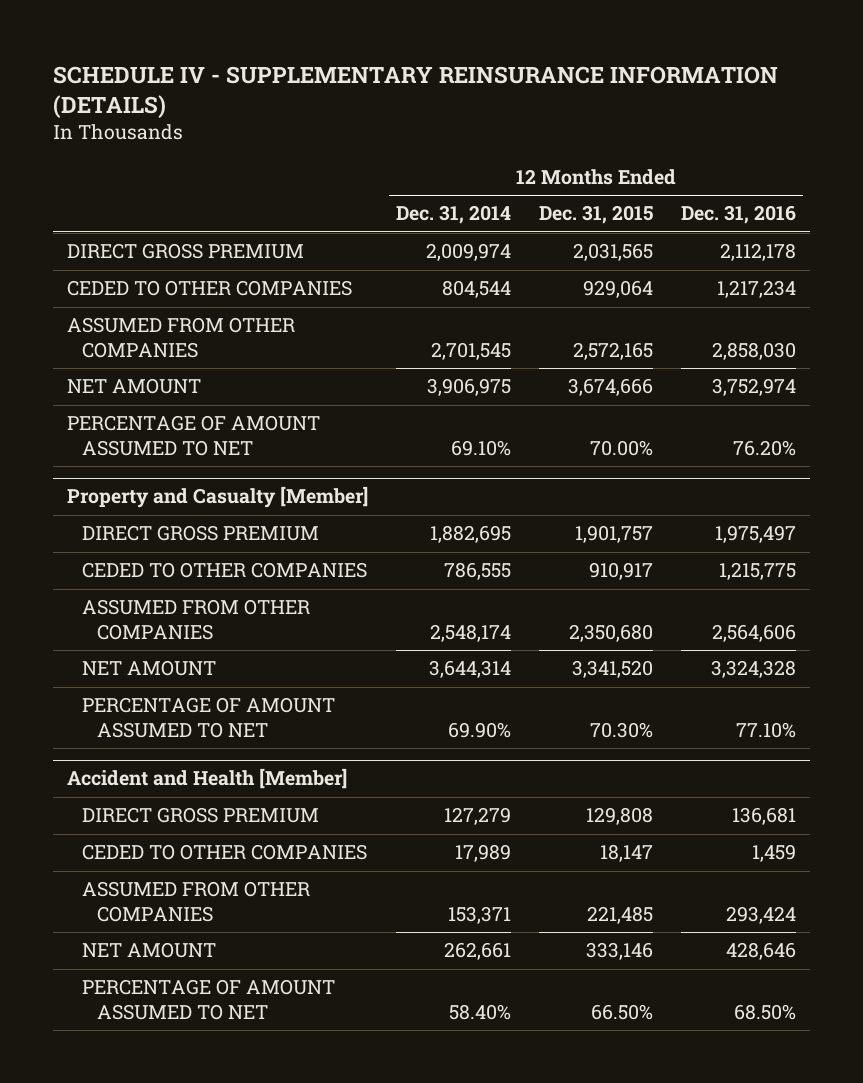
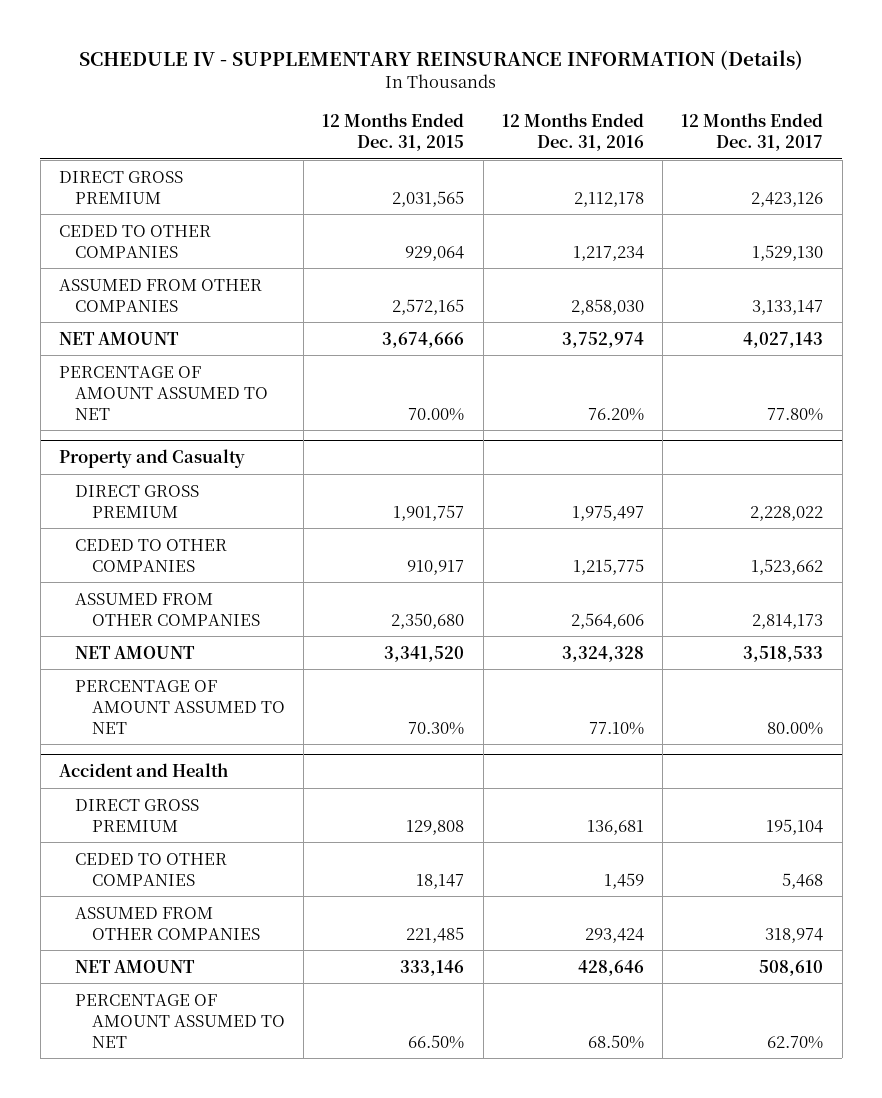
- SCHEDULE IV - SUPPLEMENTARY REINSURANCE INFORMATION (DETAILS)
+ SCHEDULE IV - SUPPLEMENTARY REINSURANCE INFORMATION (Details)
- | 12 Months Ended Dec. 31, 2014 | 12 Months Ended Dec. 31, 2015 | 12 Months Ended Dec. 31, 2016
+ | 12 Months Ended Dec. 31, 2015 | 12 Months Ended Dec. 31, 2016 | 12 Months Ended Dec. 31, 2017
- Property and Casualty [Member]
+ Property and Casualty
- Accident and Health [Member]
+ Accident and Health

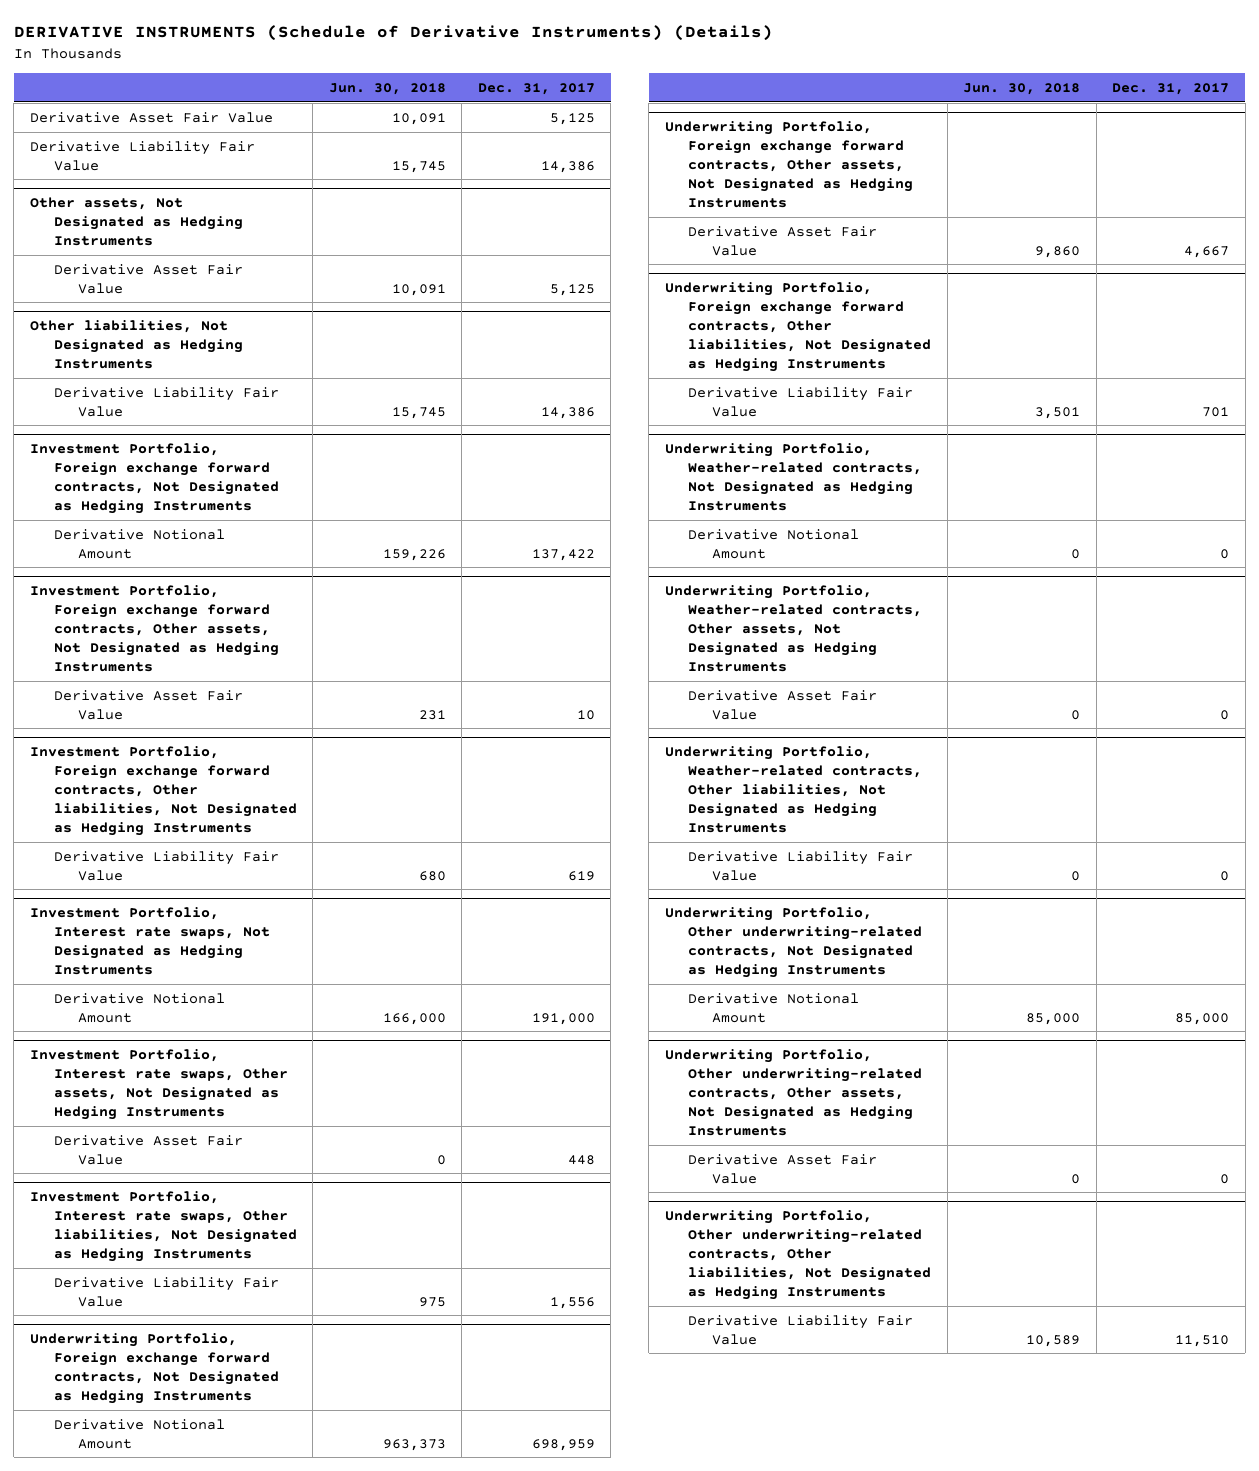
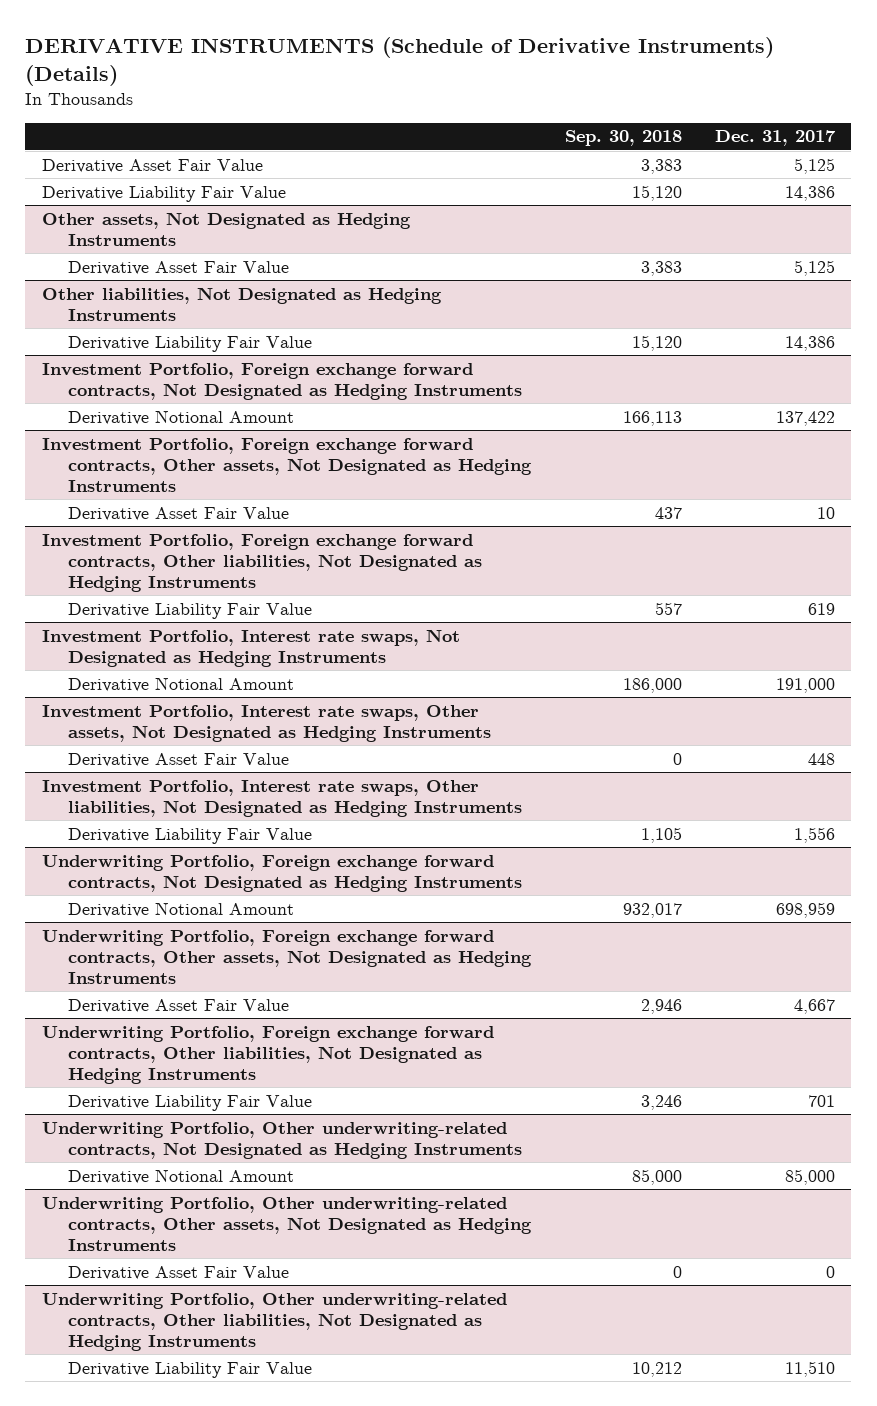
- | Jun. 30, 2018 | Dec. 31, 2017
+ | Sep. 30, 2018 | Dec. 31, 2017
- Underwriting Portfolio, Weather-related contracts, Not Designated as Hedging Instruments
- Derivative Notional Amount | 0 | 0
- Underwriting Portfolio, Weather-related contracts, Other assets, Not Designated as Hedging Instruments
- Derivative Asset Fair Value | 0 | 0
- Underwriting Portfolio, Weather-related contracts, Other liabilities, Not Designated as Hedging Instruments
- Derivative Liability Fair Value | 0 | 0

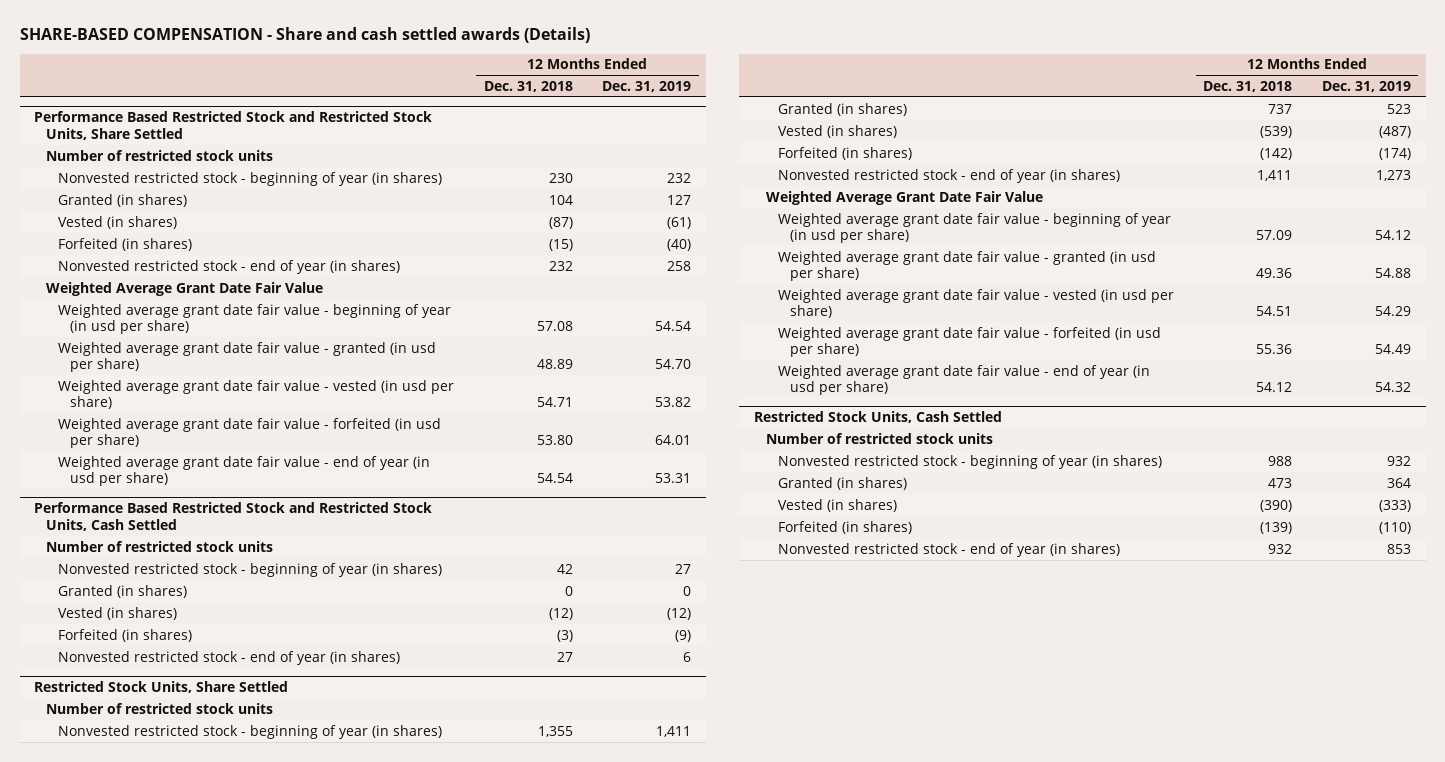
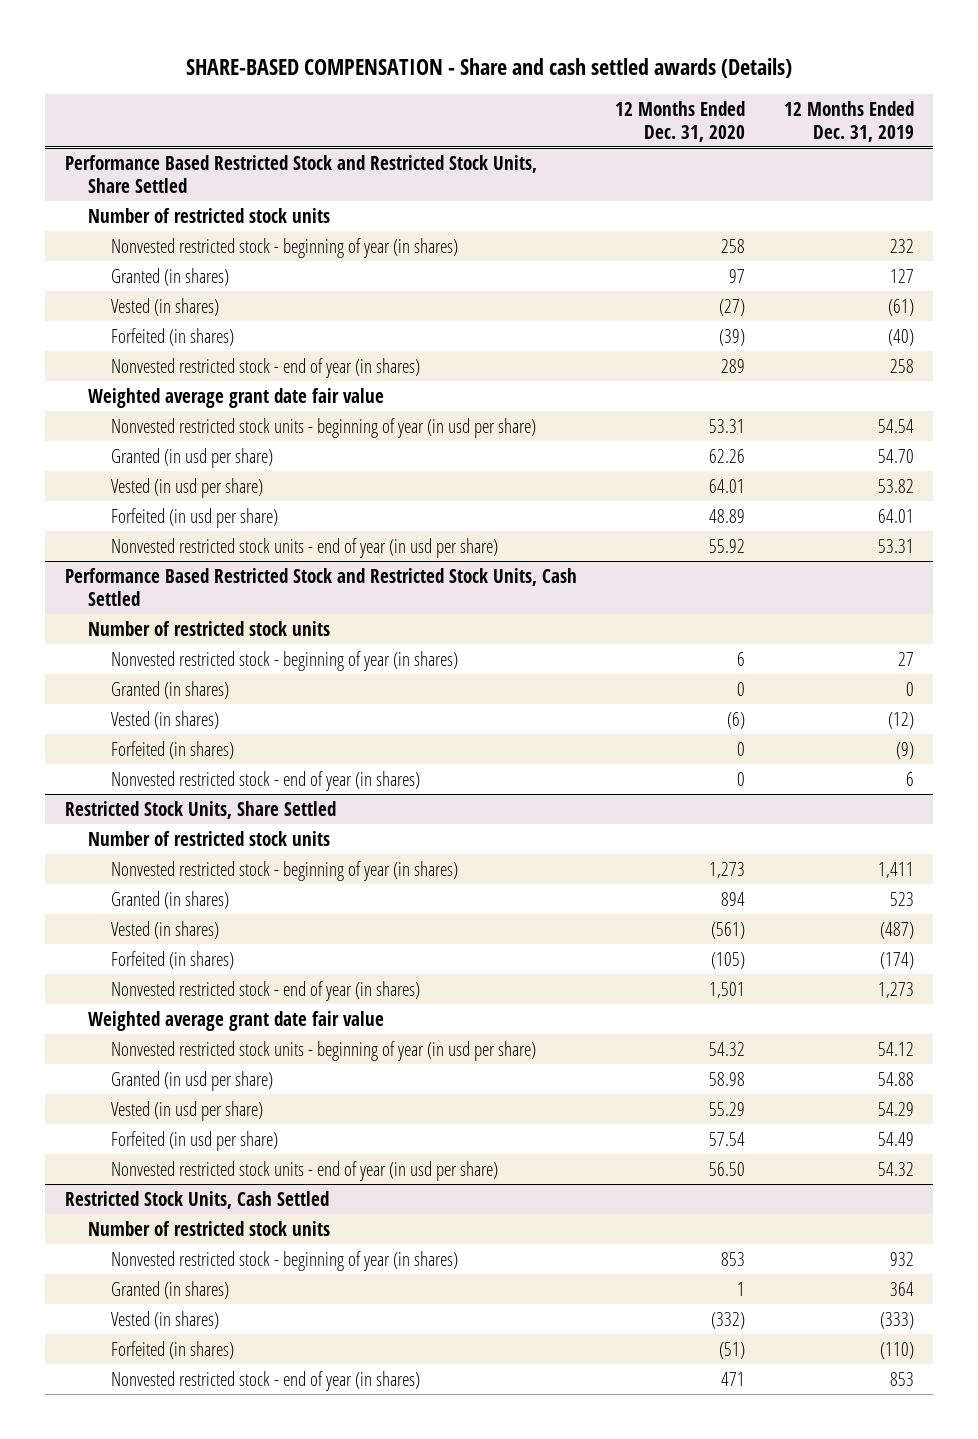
- | 12 Months Ended Dec. 31, 2018 | 12 Months Ended Dec. 31, 2019
+ | 12 Months Ended Dec. 31, 2020 | 12 Months Ended Dec. 31, 2019
@ Performance Based Restricted Stock and Restricted Stock Units, Share Settled
- Weighted Average Grant Date Fair Value
- Weighted average grant date fair value - beginning of year (in usd per share) | 57.08 | 54.54
- Weighted average grant date fair value - granted (in usd per share) | 48.89 | 54.70
- Weighted average grant date fair value - vested (in usd per share) | 54.71 | 53.82
- Weighted average grant date fair value - forfeited (in usd per share) | 53.80 | 64.01
- Weighted average grant date fair value - end of year (in usd per share) | 54.54 | 53.31
+ Weighted average grant date fair value
+ Nonvested restricted stock units - beginning of year (in usd per share) | 53.31 | 54.54
+ Granted (in usd per share) | 62.26 | 54.70
+ Vested (in usd per share) | 64.01 | 53.82
+ Forfeited (in usd per share) | 48.89 | 64.01
+ Nonvested restricted stock units - end of year (in usd per share) | 55.92 | 53.31
@ Restricted Stock Units, Share Settled
- Weighted Average Grant Date Fair Value
- Weighted average grant date fair value - beginning of year (in usd per share) | 57.09 | 54.12
- Weighted average grant date fair value - granted (in usd per share) | 49.36 | 54.88
- Weighted average grant date fair value - vested (in usd per share) | 54.51 | 54.29
- Weighted average grant date fair value - forfeited (in usd per share) | 55.36 | 54.49
- Weighted average grant date fair value - end of year (in usd per share) | 54.12 | 54.32
+ Weighted average grant date fair value
+ Nonvested restricted stock units - beginning of year (in usd per share) | 54.32 | 54.12
+ Granted (in usd per share) | 58.98 | 54.88
+ Vested (in usd per share) | 55.29 | 54.29
+ Forfeited (in usd per share) | 57.54 | 54.49
+ Nonvested restricted stock units - end of year (in usd per share) | 56.50 | 54.32

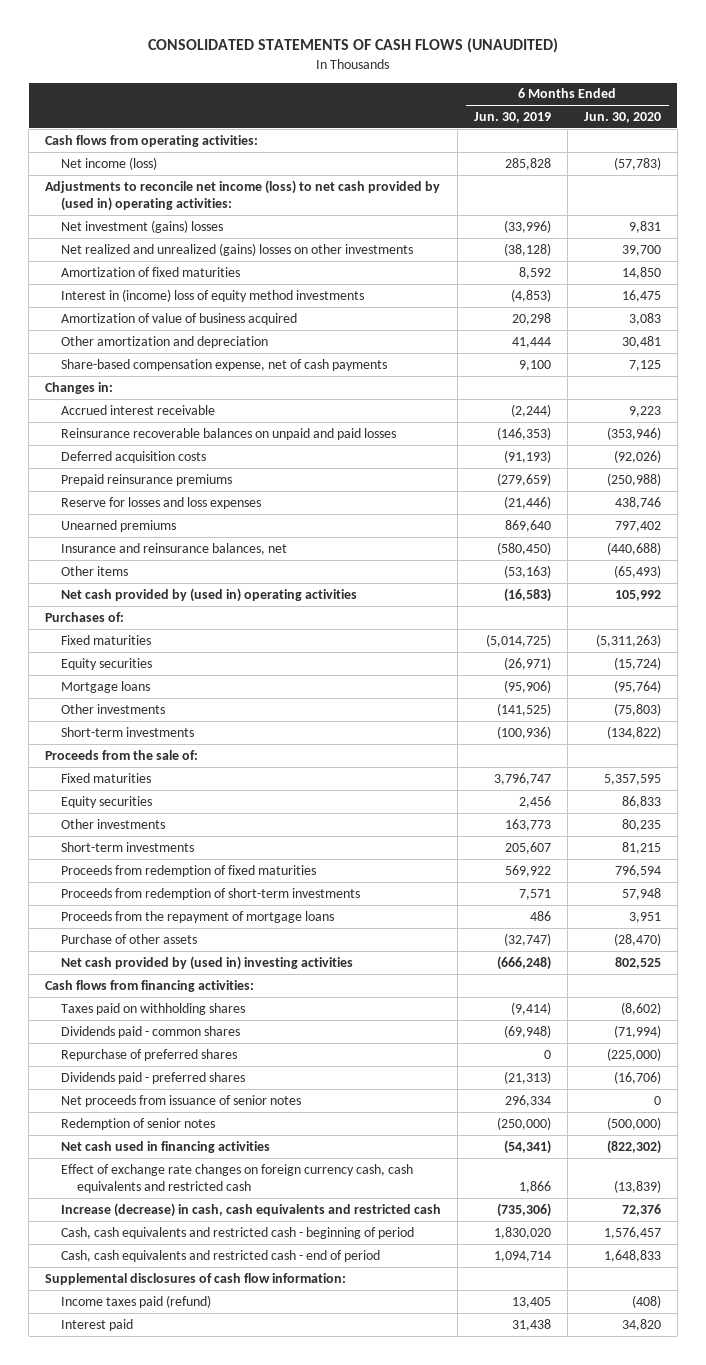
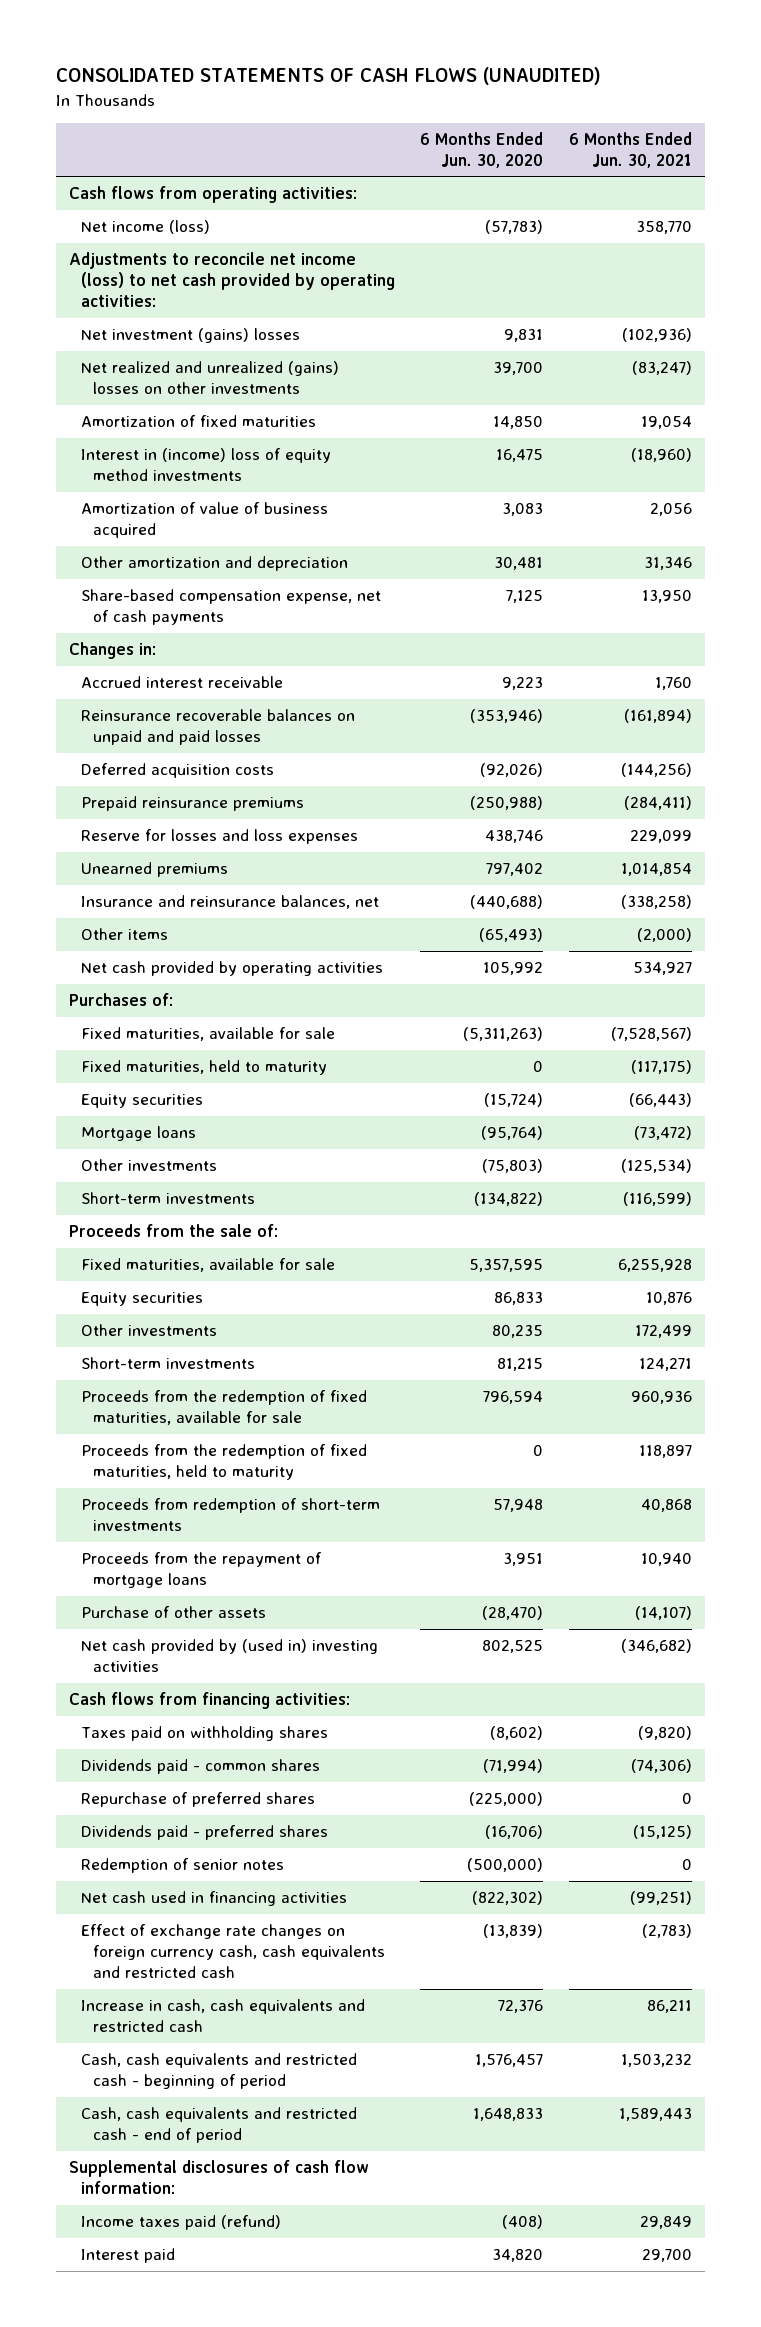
- | 6 Months Ended Jun. 30, 2019 | 6 Months Ended Jun. 30, 2020
+ | 6 Months Ended Jun. 30, 2020 | 6 Months Ended Jun. 30, 2021
- Adjustments to reconcile net income (loss) to net cash provided by (used in) operating activities:
+ Adjustments to reconcile net income (loss) to net cash provided by operating activities:
- Net cash provided by (used in) operating activities | (16,583) | 105,992
+ Net cash provided by operating activities | 105,992 | 534,927
- Fixed maturities | (5,014,725) | (5,311,263)
+ Fixed maturities, available for sale | (5,311,263) | (7,528,567)
+ Fixed maturities, held to maturity | 0 | (117,175)
- Fixed maturities | 3,796,747 | 5,357,595
+ Fixed maturities, available for sale | 5,357,595 | 6,255,928
- Proceeds from redemption of fixed maturities | 569,922 | 796,594
+ Proceeds from the redemption of fixed maturities, available for sale | 796,594 | 960,936
+ Proceeds from the redemption of fixed maturities, held to maturity | 0 | 118,897
- Net proceeds from issuance of senior notes | 296,334 | 0
- Increase (decrease) in cash, cash equivalents and restricted cash | (735,306) | 72,376
+ Increase in cash, cash equivalents and restricted cash | 72,376 | 86,211

